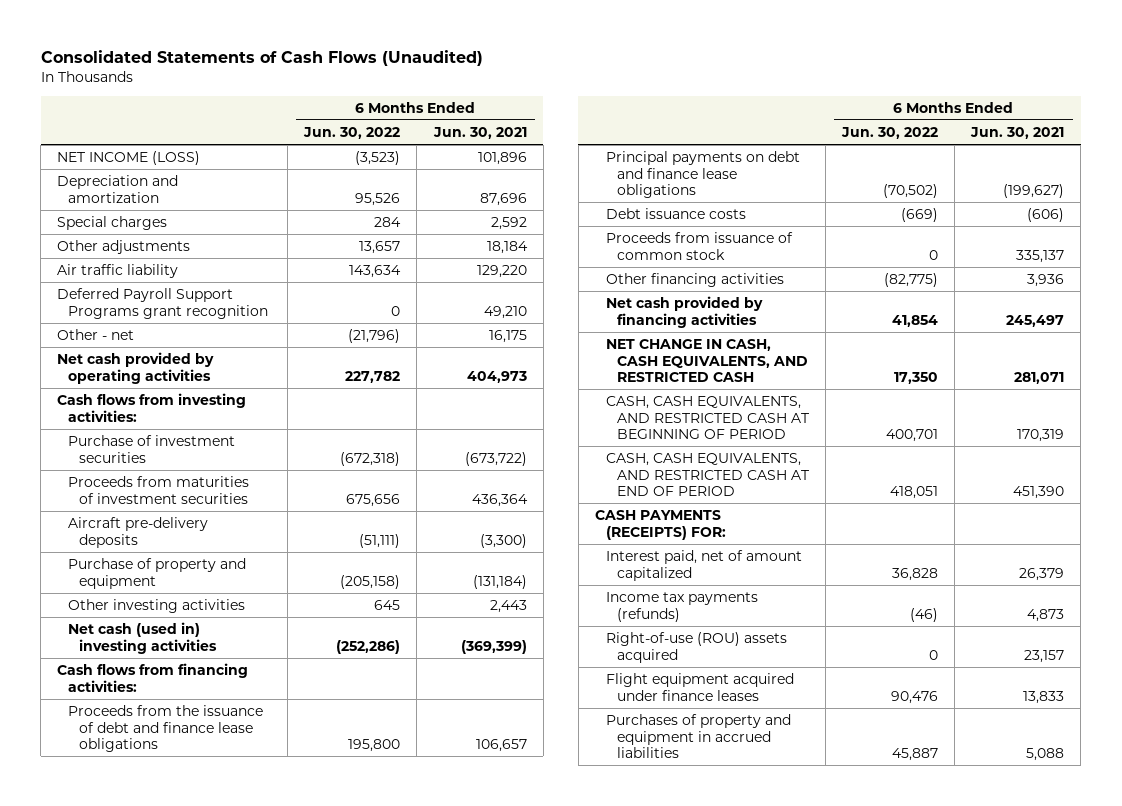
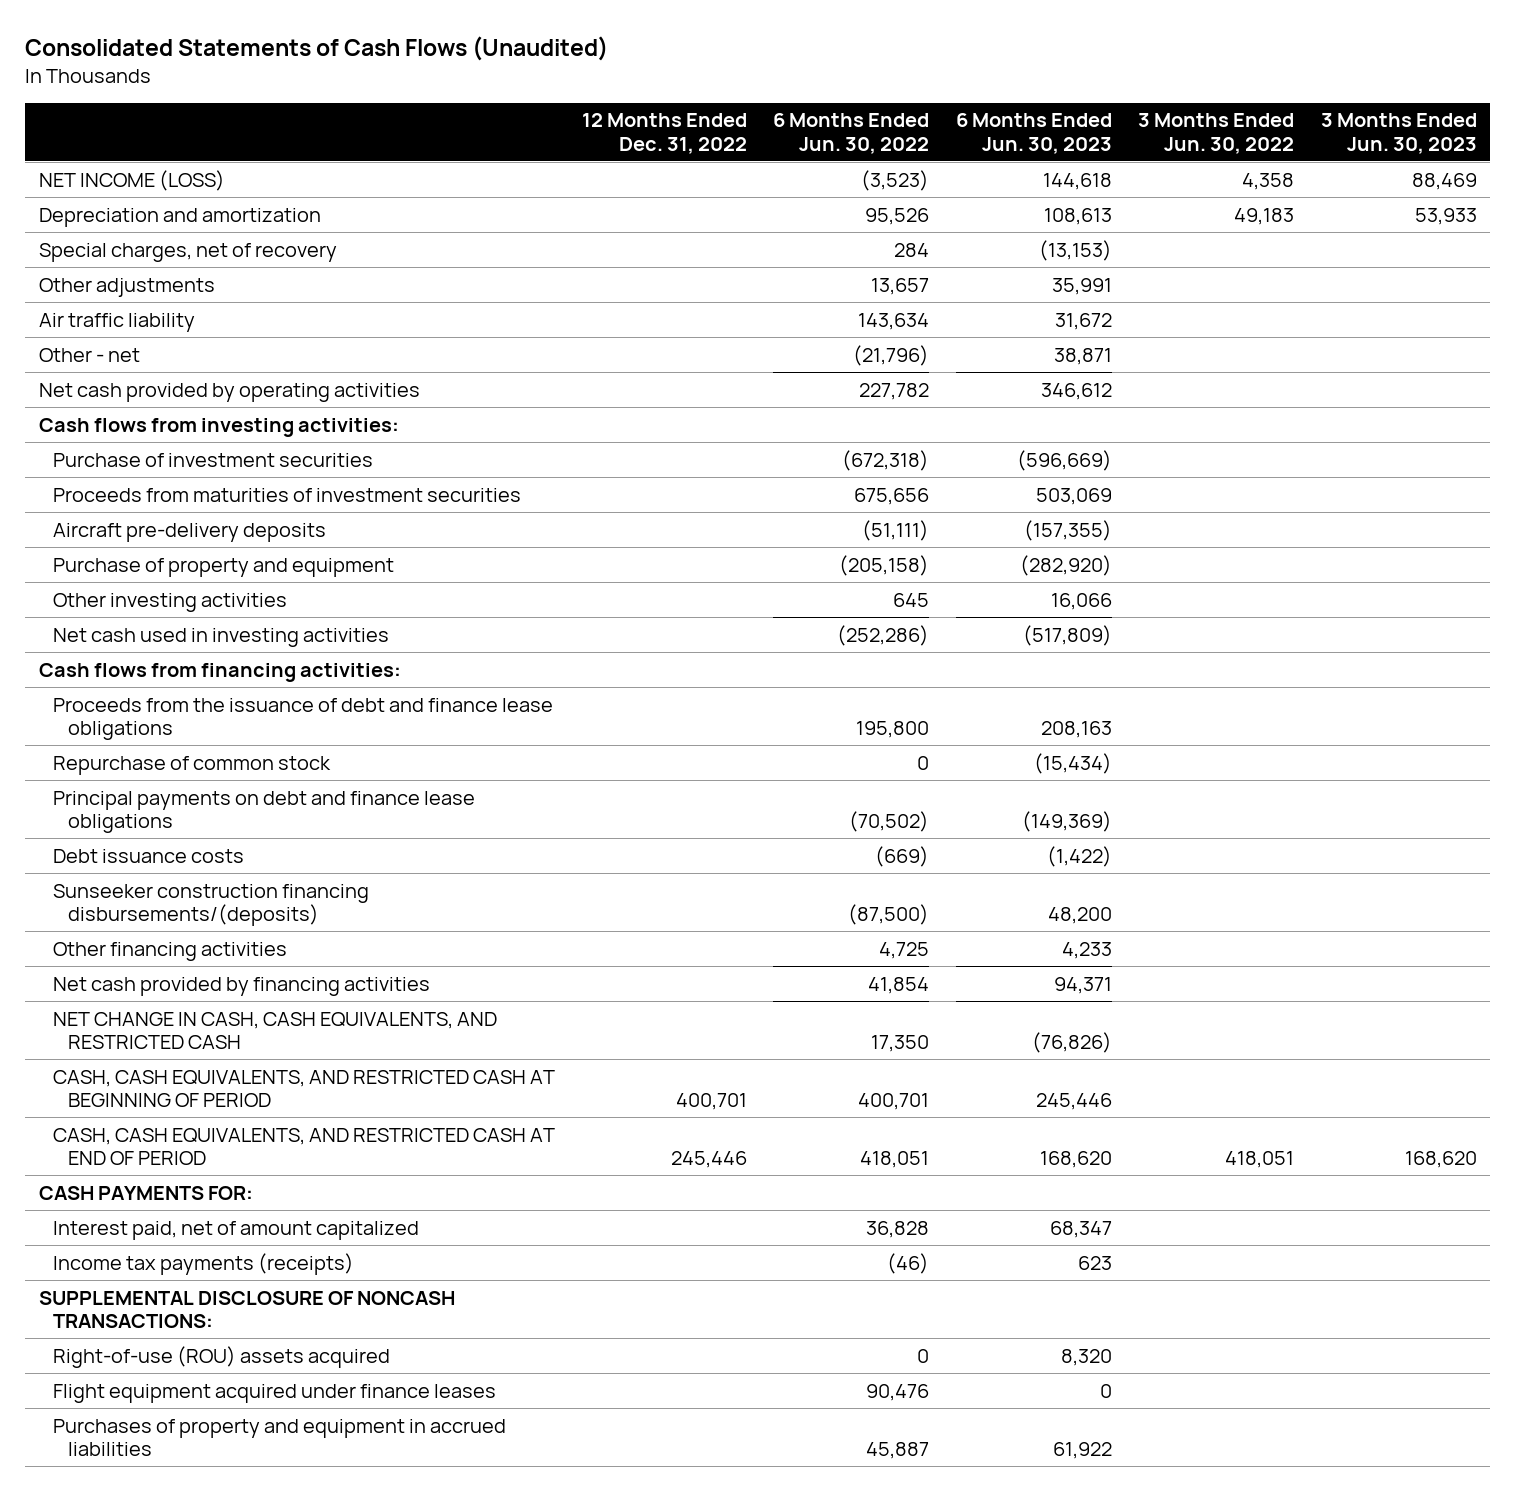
- | 6 Months Ended Jun. 30, 2022 | 6 Months Ended Jun. 30, 2021
+ | 12 Months Ended Dec. 31, 2022 | 6 Months Ended Jun. 30, 2022 | 6 Months Ended Jun. 30, 2023 | 3 Months Ended Jun. 30, 2022 | 3 Months Ended Jun. 30, 2023
- Special charges | 284 | 2,592
+ Special charges, net of recovery | | 284 | (13,153) | |
- Deferred Payroll Support Programs grant recognition | 0 | 49,210
- Net cash (used in) investing activities | (252,286) | (369,399)
+ Net cash used in investing activities | | (252,286) | (517,809) | |
+ Repurchase of common stock | | 0 | (15,434) | |
- Proceeds from issuance of common stock | 0 | 335,137
- Other financing activities | (82,775) | 3,936
+ Sunseeker construction financing disbursements/(deposits) | | (87,500) | 48,200 | |
+ Other financing activities | | 4,725 | 4,233 | |
- CASH PAYMENTS (RECEIPTS) FOR:
+ CASH PAYMENTS FOR:
- Income tax payments (refunds) | (46) | 4,873
+ Income tax payments (receipts) | | (46) | 623 | |
+ SUPPLEMENTAL DISCLOSURE OF NONCASH TRANSACTIONS:

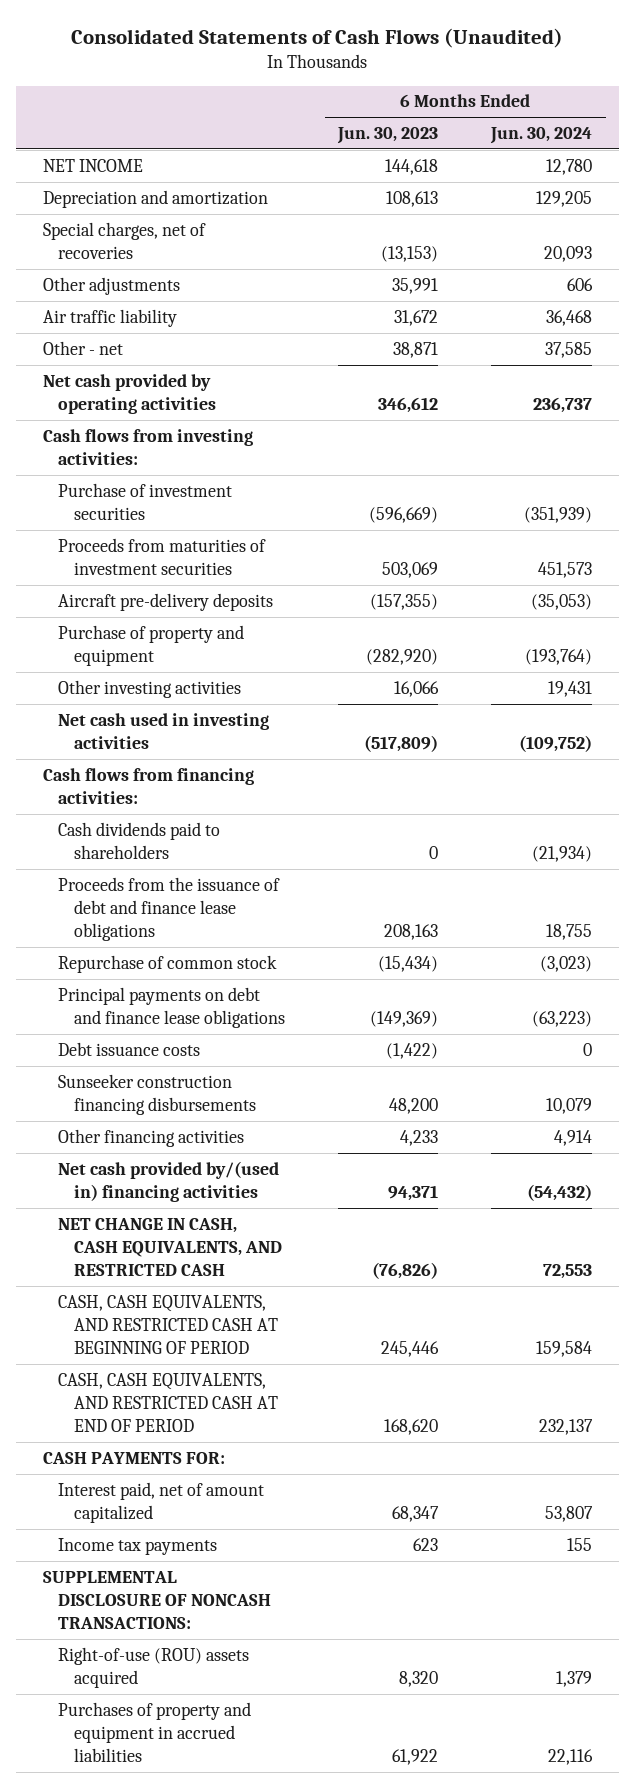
- | 12 Months Ended Dec. 31, 2022 | 6 Months Ended Jun. 30, 2022 | 6 Months Ended Jun. 30, 2023 | 3 Months Ended Jun. 30, 2022 | 3 Months Ended Jun. 30, 2023
+ | 6 Months Ended Jun. 30, 2023 | 6 Months Ended Jun. 30, 2024
- NET INCOME (LOSS) | | (3,523) | 144,618 | 4,358 | 88,469
+ NET INCOME | 144,618 | 12,780
- Special charges, net of recovery | | 284 | (13,153) | |
+ Special charges, net of recoveries | (13,153) | 20,093
+ Cash dividends paid to shareholders | 0 | (21,934)
- Sunseeker construction financing disbursements/(deposits) | | (87,500) | 48,200 | |
+ Sunseeker construction financing disbursements | 48,200 | 10,079
- Net cash provided by financing activities | | 41,854 | 94,371 | |
+ Net cash provided by/(used in) financing activities | 94,371 | (54,432)
- Income tax payments (receipts) | | (46) | 623 | |
+ Income tax payments | 623 | 155
- Flight equipment acquired under finance leases | | 90,476 | 0 | |

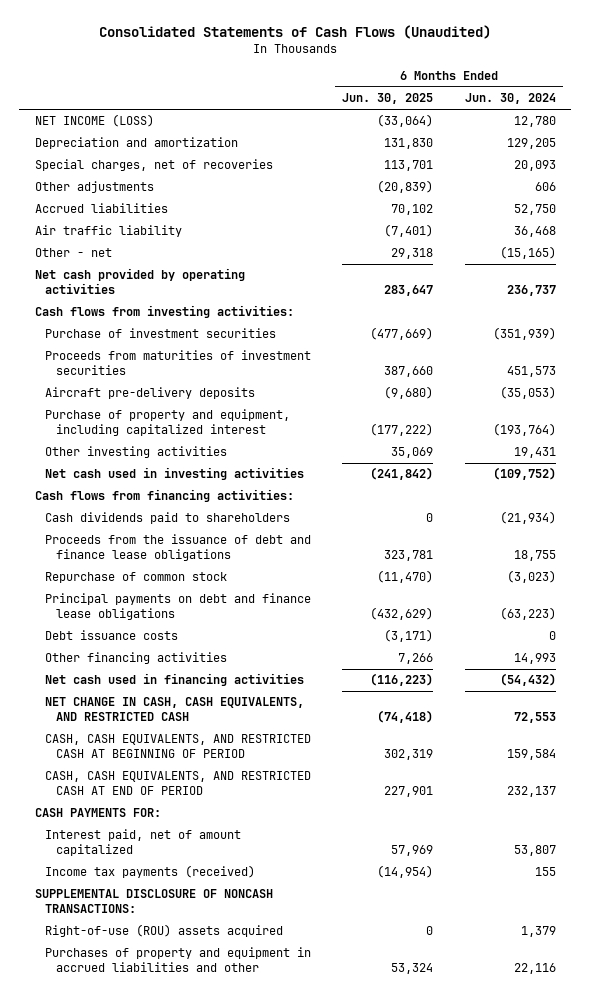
- | 6 Months Ended Jun. 30, 2023 | 6 Months Ended Jun. 30, 2024
+ | 6 Months Ended Jun. 30, 2025 | 6 Months Ended Jun. 30, 2024
- NET INCOME | 144,618 | 12,780
+ NET INCOME (LOSS) | (33,064) | 12,780
+ Accrued liabilities | 70,102 | 52,750
- Other - net | 38,871 | 37,585
+ Other - net | 29,318 | (15,165)
- Purchase of property and equipment | (282,920) | (193,764)
+ Purchase of property and equipment, including capitalized interest | (177,222) | (193,764)
- Sunseeker construction financing disbursements | 48,200 | 10,079
- Other financing activities | 4,233 | 4,914
- Net cash provided by/(used in) financing activities | 94,371 | (54,432)
+ Other financing activities | 7,266 | 14,993
+ Net cash used in financing activities | (116,223) | (54,432)
- Income tax payments | 623 | 155
+ Income tax payments (received) | (14,954) | 155
- Purchases of property and equipment in accrued liabilities | 61,922 | 22,116
+ Purchases of property and equipment in accrued liabilities and other | 53,324 | 22,116

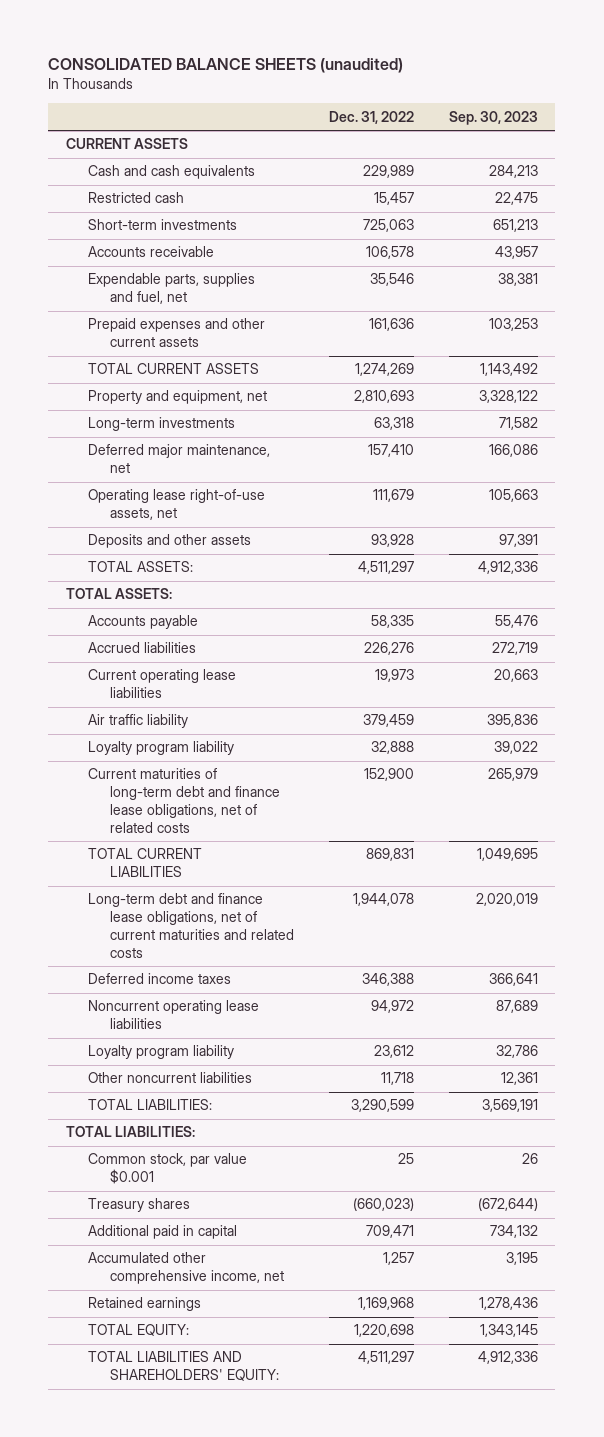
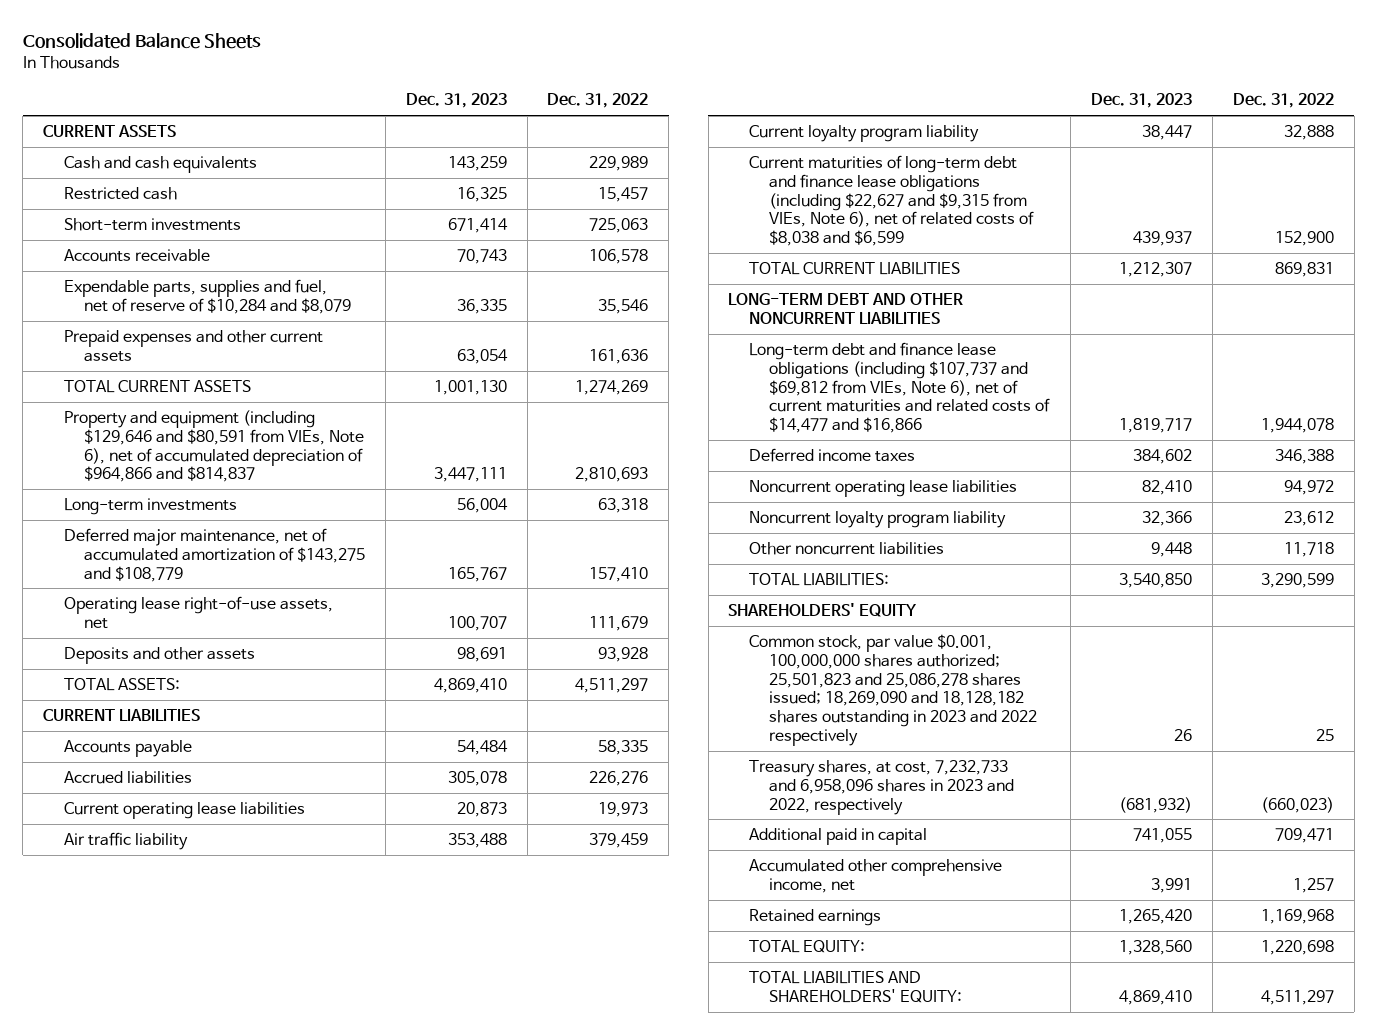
- CONSOLIDATED BALANCE SHEETS (unaudited)
+ Consolidated Balance Sheets
- | Dec. 31, 2022 | Sep. 30, 2023
+ | Dec. 31, 2023 | Dec. 31, 2022
- Expendable parts, supplies and fuel, net | 35,546 | 38,381
+ Expendable parts, supplies and fuel, net of reserve of $10,284 and $8,079 | 36,335 | 35,546
- Property and equipment, net | 2,810,693 | 3,328,122
+ Property and equipment (including $129,646 and $80,591 from VIEs, Note 6), net of accumulated depreciation of $964,866 and $814,837 | 3,447,111 | 2,810,693
- Deferred major maintenance, net | 157,410 | 166,086
+ Deferred major maintenance, net of accumulated amortization of $143,275 and $108,779 | 165,767 | 157,410
- TOTAL ASSETS:
+ CURRENT LIABILITIES
- Loyalty program liability | 32,888 | 39,022
- Current maturities of long-term debt and finance lease obligations, net of related costs | 152,900 | 265,979
+ Current loyalty program liability | 38,447 | 32,888
+ Current maturities of long-term debt and finance lease obligations (including $22,627 and $9,315 from VIEs, Note 6), net of related costs of $8,038 and $6,599 | 439,937 | 152,900
- Long-term debt and finance lease obligations, net of current maturities and related costs | 1,944,078 | 2,020,019
+ LONG-TERM DEBT AND OTHER NONCURRENT LIABILITIES
+ Long-term debt and finance lease obligations (including $107,737 and $69,812 from VIEs, Note 6), net of current maturities and related costs of $14,477 and $16,866 | 1,819,717 | 1,944,078
- Loyalty program liability | 23,612 | 32,786
+ Noncurrent loyalty program liability | 32,366 | 23,612
- TOTAL LIABILITIES:
- Common stock, par value $0.001 | 25 | 26
- Treasury shares | (660,023) | (672,644)
+ SHAREHOLDERS' EQUITY
+ Common stock, par value $0.001, 100,000,000 shares authorized; 25,501,823 and 25,086,278 shares issued; 18,269,090 and 18,128,182 shares outstanding in 2023 and 2022 respectively | 26 | 25
+ Treasury shares, at cost, 7,232,733 and 6,958,096 shares in 2023 and 2022, respectively | (681,932) | (660,023)

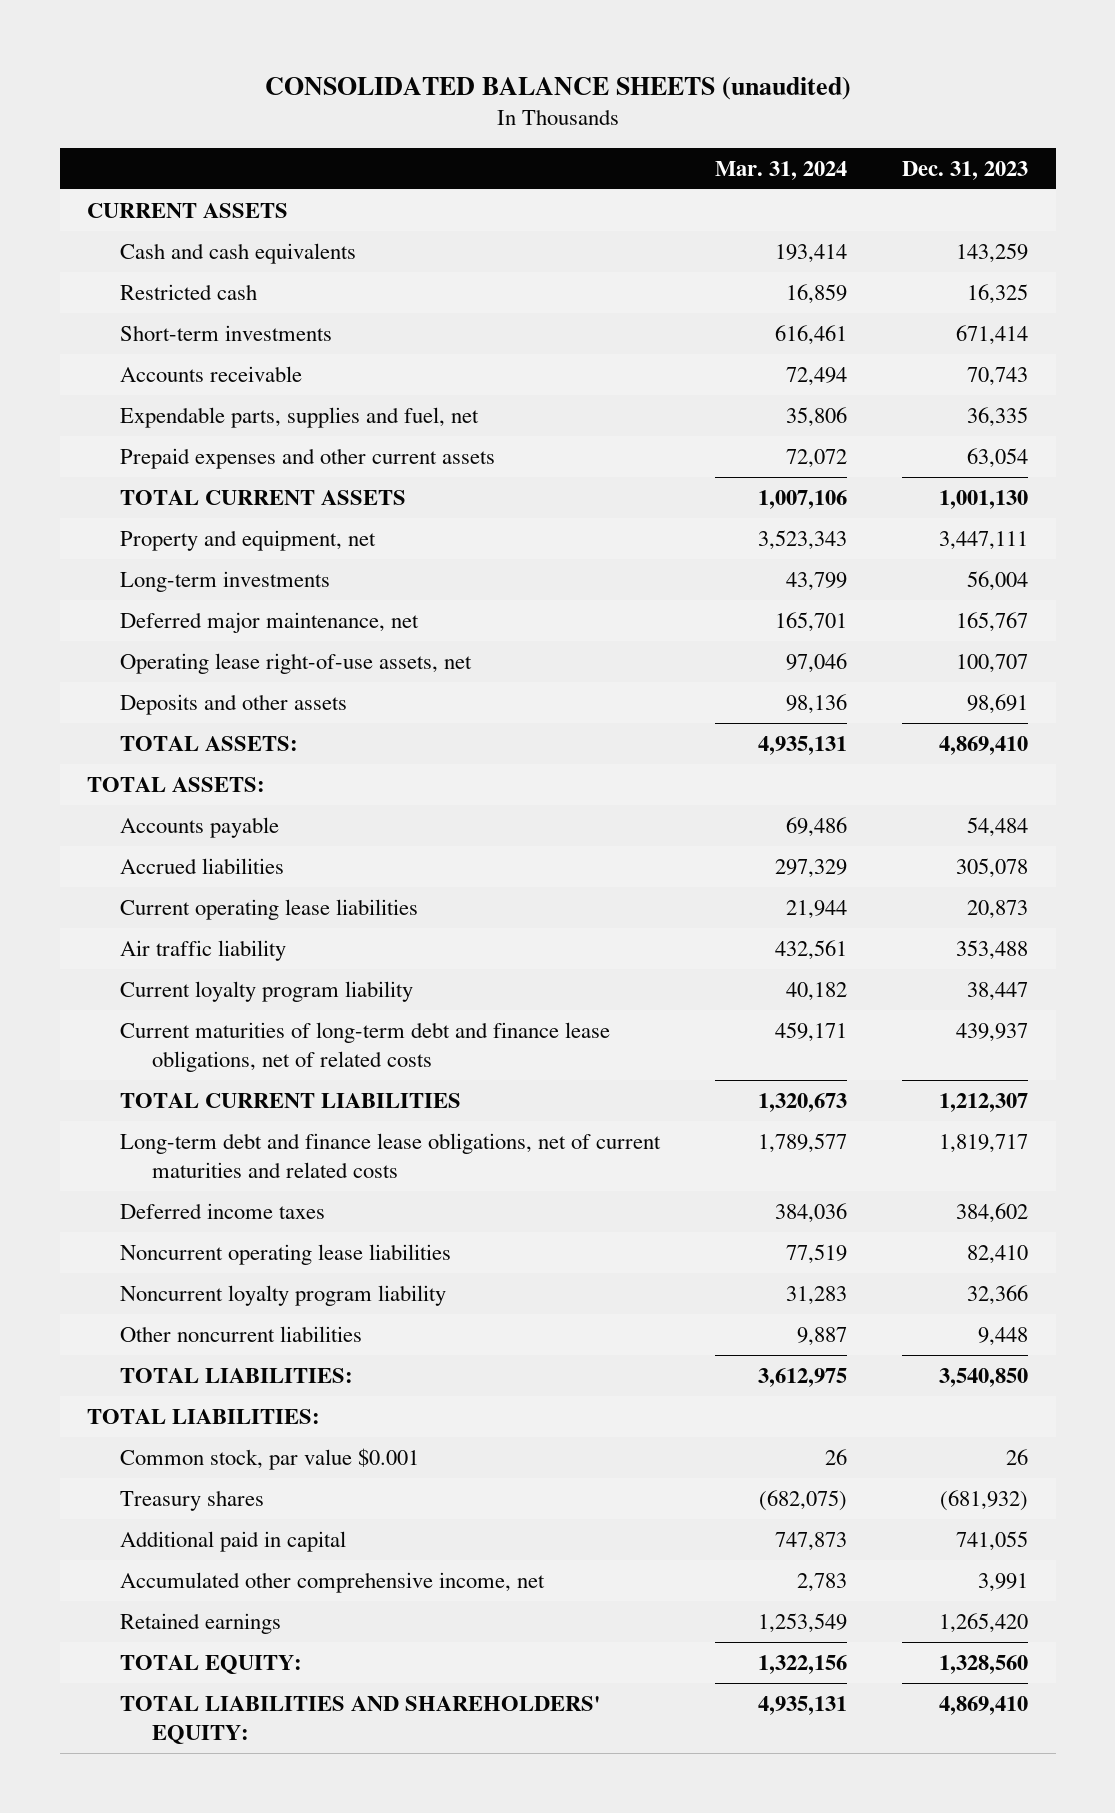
- Consolidated Balance Sheets
+ CONSOLIDATED BALANCE SHEETS (unaudited)
- | Dec. 31, 2023 | Dec. 31, 2022
+ | Mar. 31, 2024 | Dec. 31, 2023
- Expendable parts, supplies and fuel, net of reserve of $10,284 and $8,079 | 36,335 | 35,546
+ Expendable parts, supplies and fuel, net | 35,806 | 36,335
- Property and equipment (including $129,646 and $80,591 from VIEs, Note 6), net of accumulated depreciation of $964,866 and $814,837 | 3,447,111 | 2,810,693
+ Property and equipment, net | 3,523,343 | 3,447,111
- Deferred major maintenance, net of accumulated amortization of $143,275 and $108,779 | 165,767 | 157,410
+ Deferred major maintenance, net | 165,701 | 165,767
- CURRENT LIABILITIES
+ TOTAL ASSETS:
- Current maturities of long-term debt and finance lease obligations (including $22,627 and $9,315 from VIEs, Note 6), net of related costs of $8,038 and $6,599 | 439,937 | 152,900
+ Current maturities of long-term debt and finance lease obligations, net of related costs | 459,171 | 439,937
- LONG-TERM DEBT AND OTHER NONCURRENT LIABILITIES
- Long-term debt and finance lease obligations (including $107,737 and $69,812 from VIEs, Note 6), net of current maturities and related costs of $14,477 and $16,866 | 1,819,717 | 1,944,078
+ Long-term debt and finance lease obligations, net of current maturities and related costs | 1,789,577 | 1,819,717
- SHAREHOLDERS' EQUITY
- Common stock, par value $0.001, 100,000,000 shares authorized; 25,501,823 and 25,086,278 shares issued; 18,269,090 and 18,128,182 shares outstanding in 2023 and 2022 respectively | 26 | 25
- Treasury shares, at cost, 7,232,733 and 6,958,096 shares in 2023 and 2022, respectively | (681,932) | (660,023)
+ TOTAL LIABILITIES:
+ Common stock, par value $0.001 | 26 | 26
+ Treasury shares | (682,075) | (681,932)

